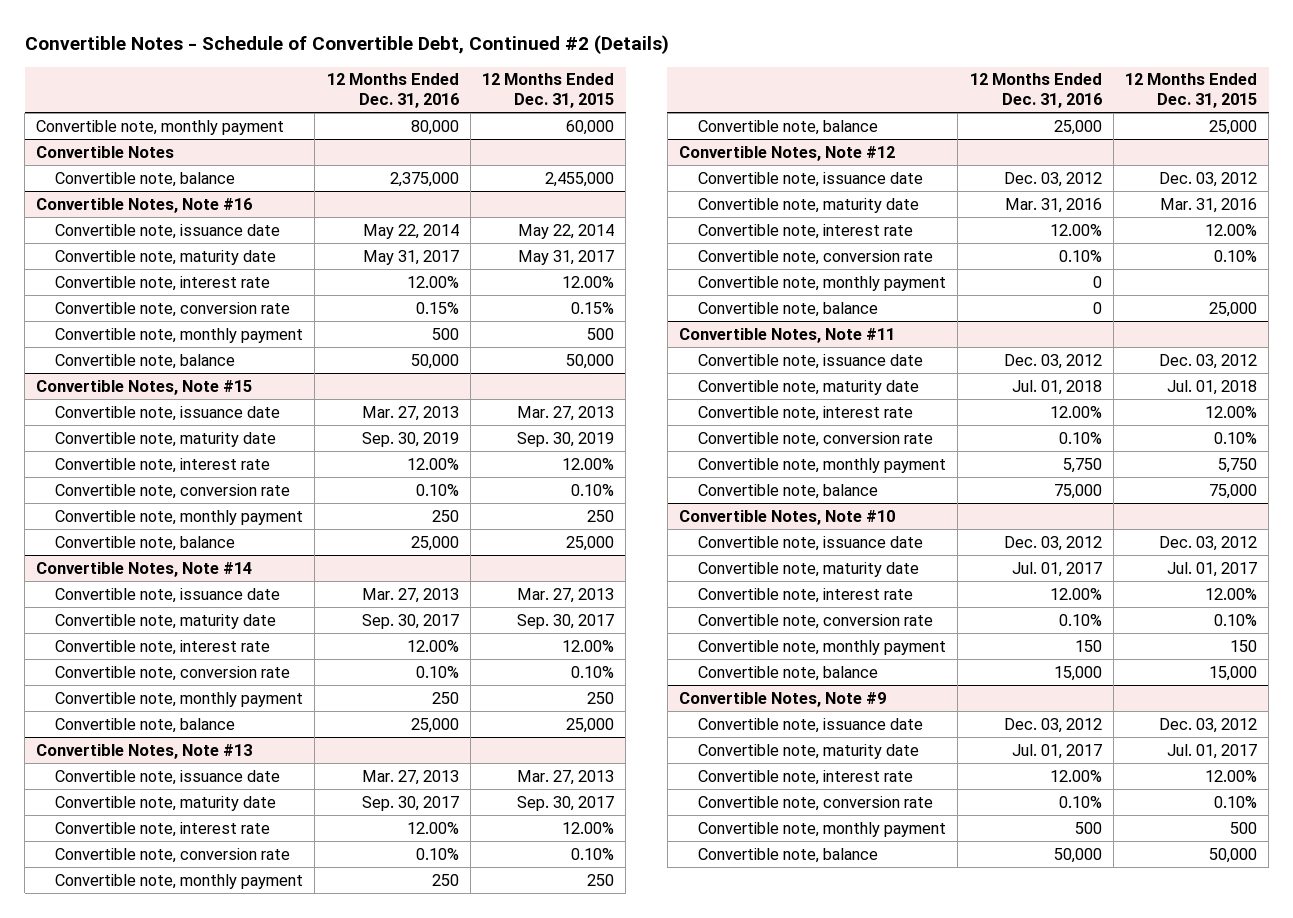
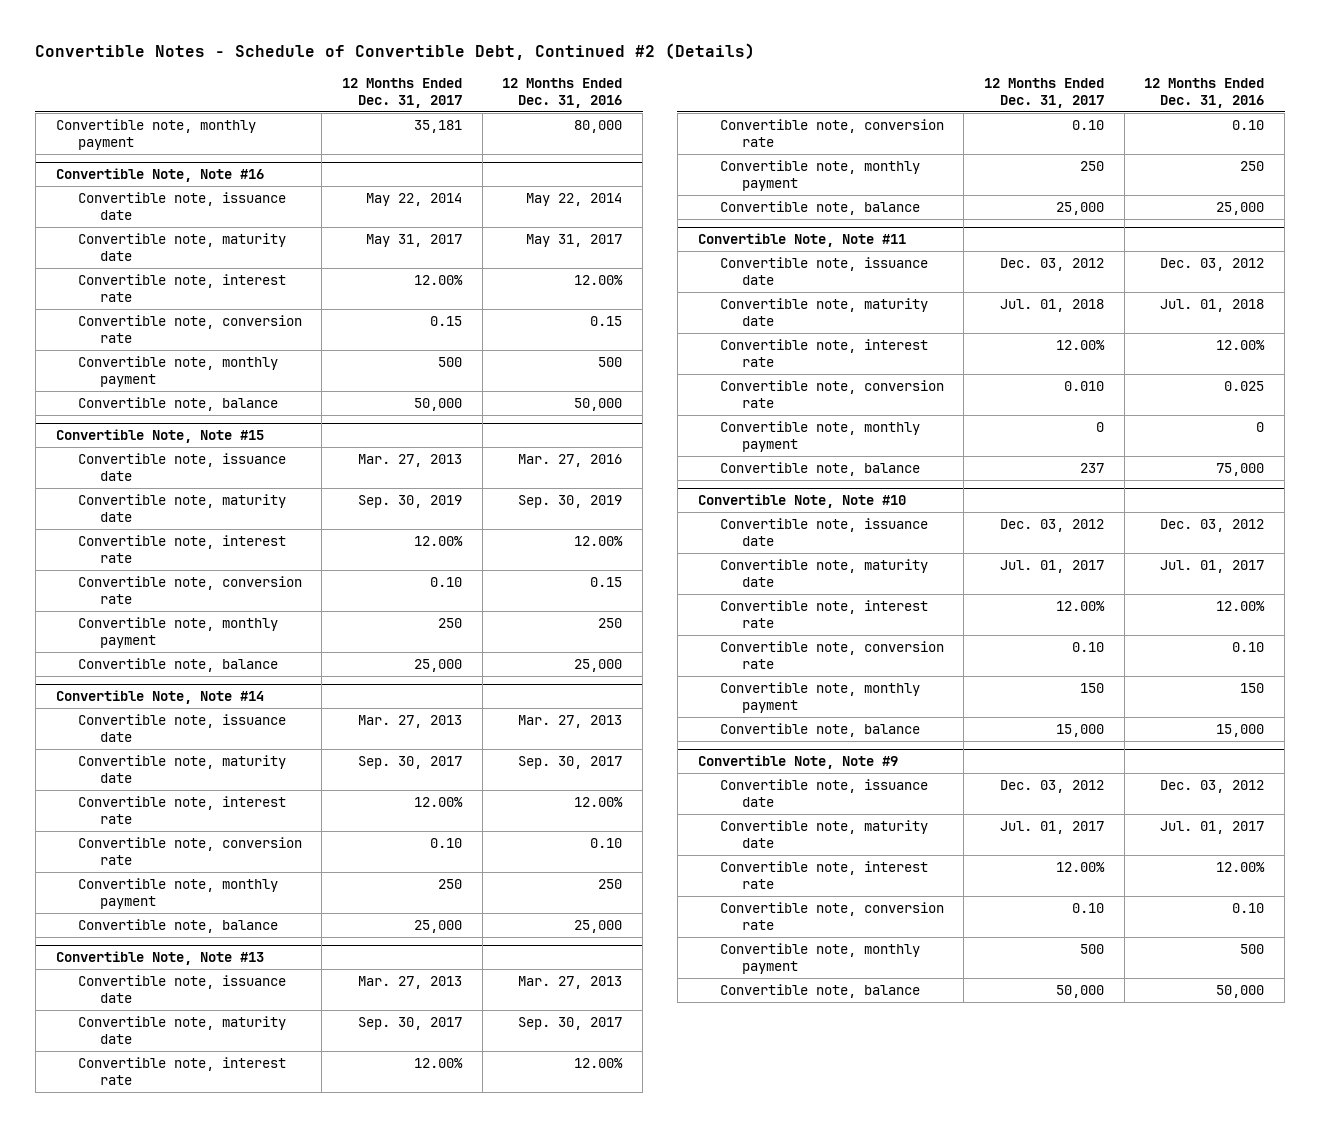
- | 12 Months Ended Dec. 31, 2016 | 12 Months Ended Dec. 31, 2015
+ | 12 Months Ended Dec. 31, 2017 | 12 Months Ended Dec. 31, 2016
- Convertible Notes
- Convertible note, balance | 2,375,000 | 2,455,000
- Convertible Notes, Note #16
+ Convertible Note, Note #16
- Convertible note, conversion rate | 0.15% | 0.15%
+ Convertible note, conversion rate | 0.15 | 0.15
- Convertible Notes, Note #15
- Convertible note, issuance date | Mar. 27, 2013 | Mar. 27, 2013
+ Convertible Note, Note #15
+ Convertible note, issuance date | Mar. 27, 2013 | Mar. 27, 2016
- Convertible note, conversion rate | 0.10% | 0.10%
+ Convertible note, conversion rate | 0.10 | 0.15
- Convertible Notes, Note #14
+ Convertible Note, Note #14
- Convertible note, conversion rate | 0.10% | 0.10%
+ Convertible note, conversion rate | 0.10 | 0.10
- Convertible Notes, Note #13
+ Convertible Note, Note #13
- Convertible note, conversion rate | 0.10% | 0.10%
+ Convertible note, conversion rate | 0.10 | 0.10
- Convertible Notes, Note #12
- Convertible note, issuance date | Dec. 03, 2012 | Dec. 03, 2012
- Convertible note, maturity date | Mar. 31, 2016 | Mar. 31, 2016
- Convertible note, interest rate | 12.00% | 12.00%
- Convertible note, conversion rate | 0.10% | 0.10%
- Convertible note, monthly payment | 0 |
- Convertible note, balance | 0 | 25,000
- Convertible Notes, Note #11
+ Convertible Note, Note #11
- Convertible note, conversion rate | 0.10% | 0.10%
- Convertible note, monthly payment | 5,750 | 5,750
+ Convertible note, conversion rate | 0.010 | 0.025
+ Convertible note, monthly payment | 0 | 0
- Convertible Notes, Note #10
+ Convertible Note, Note #10
- Convertible note, conversion rate | 0.10% | 0.10%
+ Convertible note, conversion rate | 0.10 | 0.10
- Convertible Notes, Note #9
+ Convertible Note, Note #9
- Convertible note, conversion rate | 0.10% | 0.10%
+ Convertible note, conversion rate | 0.10 | 0.10

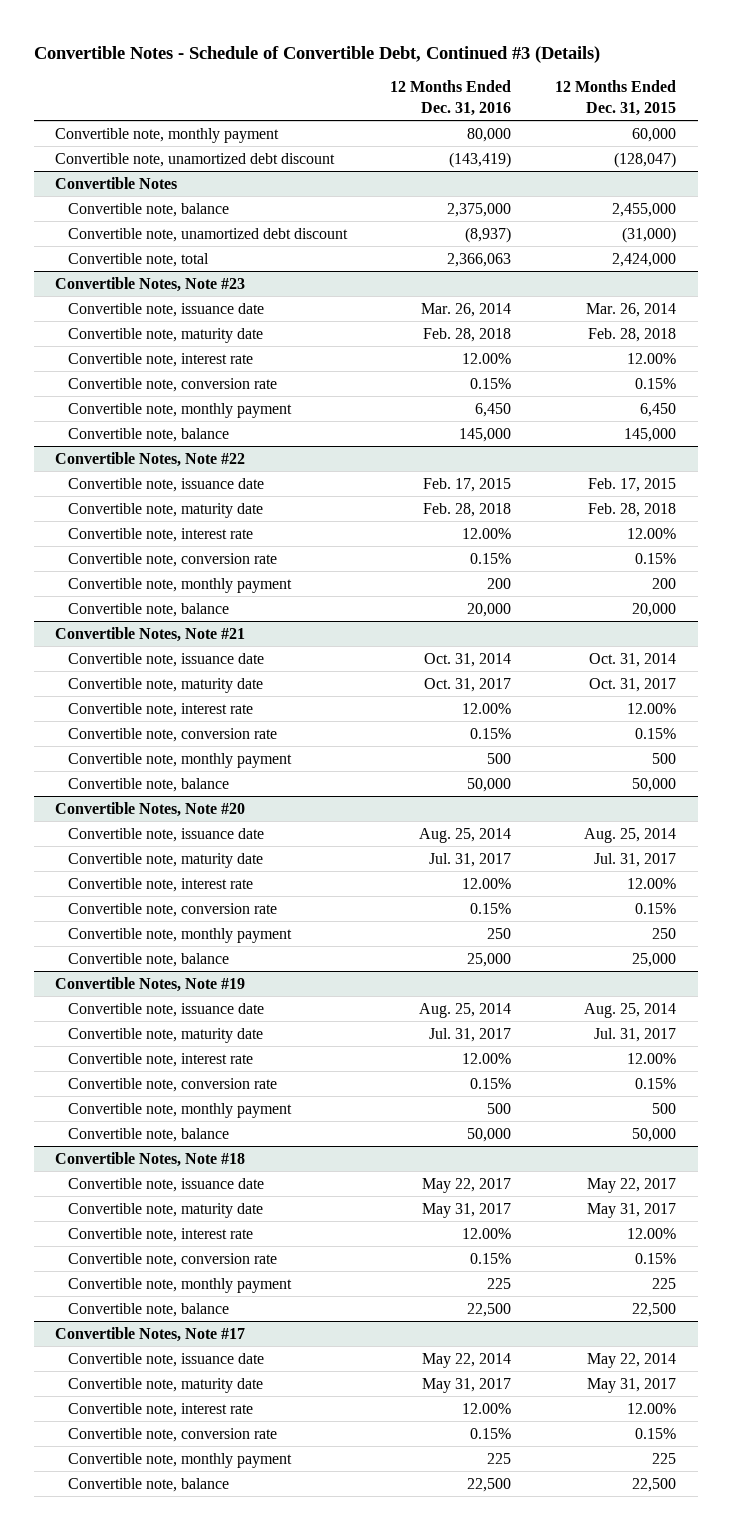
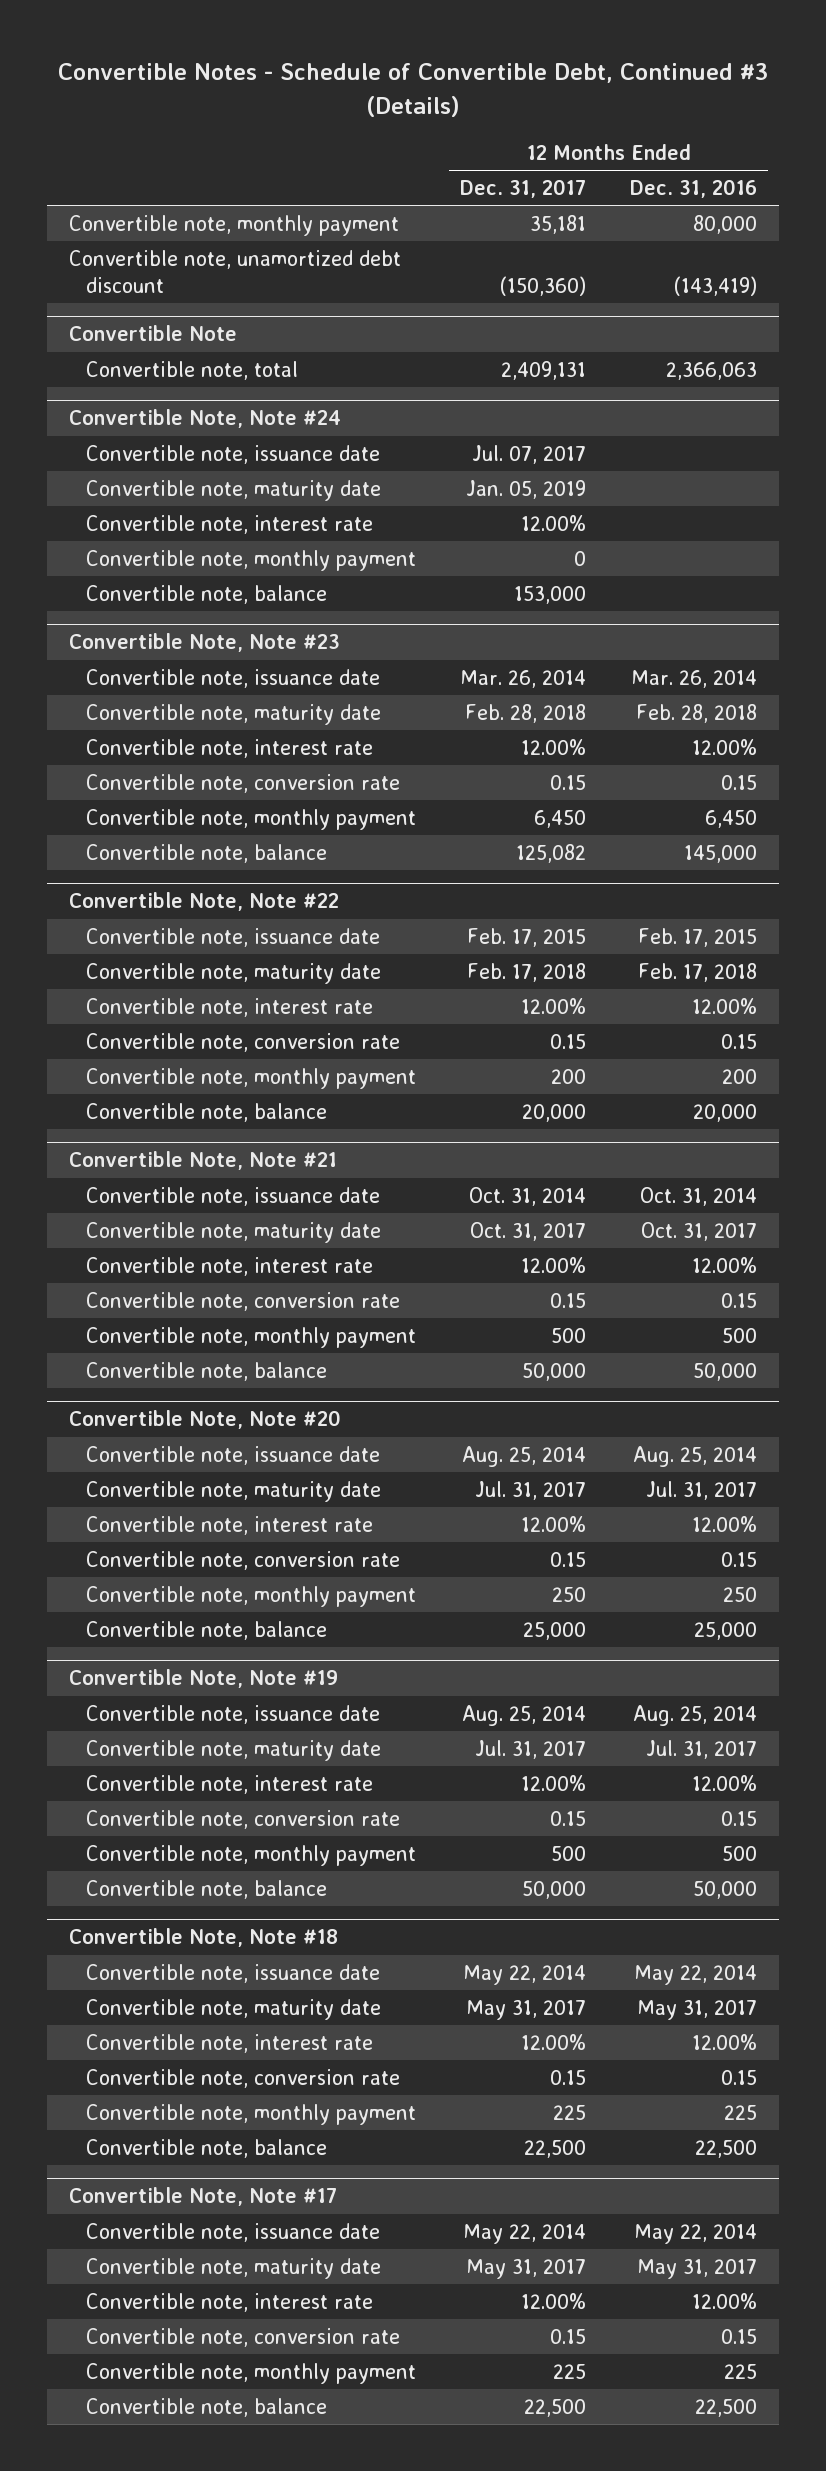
- | 12 Months Ended Dec. 31, 2016 | 12 Months Ended Dec. 31, 2015
+ | 12 Months Ended Dec. 31, 2017 | 12 Months Ended Dec. 31, 2016
- Convertible Notes
- Convertible note, balance | 2,375,000 | 2,455,000
- Convertible note, unamortized debt discount | (8,937) | (31,000)
+ Convertible Note
- Convertible Notes, Note #23
+ Convertible Note, Note #24
+ Convertible note, issuance date | Jul. 07, 2017 |
+ Convertible note, maturity date | Jan. 05, 2019 |
+ Convertible note, interest rate | 12.00% |
+ Convertible note, monthly payment | 0 |
+ Convertible note, balance | 153,000 |
+ Convertible Note, Note #23
- Convertible note, conversion rate | 0.15% | 0.15%
+ Convertible note, conversion rate | 0.15 | 0.15
- Convertible Notes, Note #22
+ Convertible Note, Note #22
- Convertible note, maturity date | Feb. 28, 2018 | Feb. 28, 2018
+ Convertible note, maturity date | Feb. 17, 2018 | Feb. 17, 2018
- Convertible note, conversion rate | 0.15% | 0.15%
+ Convertible note, conversion rate | 0.15 | 0.15
- Convertible Notes, Note #21
+ Convertible Note, Note #21
- Convertible note, conversion rate | 0.15% | 0.15%
+ Convertible note, conversion rate | 0.15 | 0.15
- Convertible Notes, Note #20
+ Convertible Note, Note #20
- Convertible note, conversion rate | 0.15% | 0.15%
+ Convertible note, conversion rate | 0.15 | 0.15
- Convertible Notes, Note #19
+ Convertible Note, Note #19
- Convertible note, conversion rate | 0.15% | 0.15%
+ Convertible note, conversion rate | 0.15 | 0.15
- Convertible Notes, Note #18
- Convertible note, issuance date | May 22, 2017 | May 22, 2017
+ Convertible Note, Note #18
+ Convertible note, issuance date | May 22, 2014 | May 22, 2014
- Convertible note, conversion rate | 0.15% | 0.15%
+ Convertible note, conversion rate | 0.15 | 0.15
- Convertible Notes, Note #17
+ Convertible Note, Note #17
- Convertible note, conversion rate | 0.15% | 0.15%
+ Convertible note, conversion rate | 0.15 | 0.15

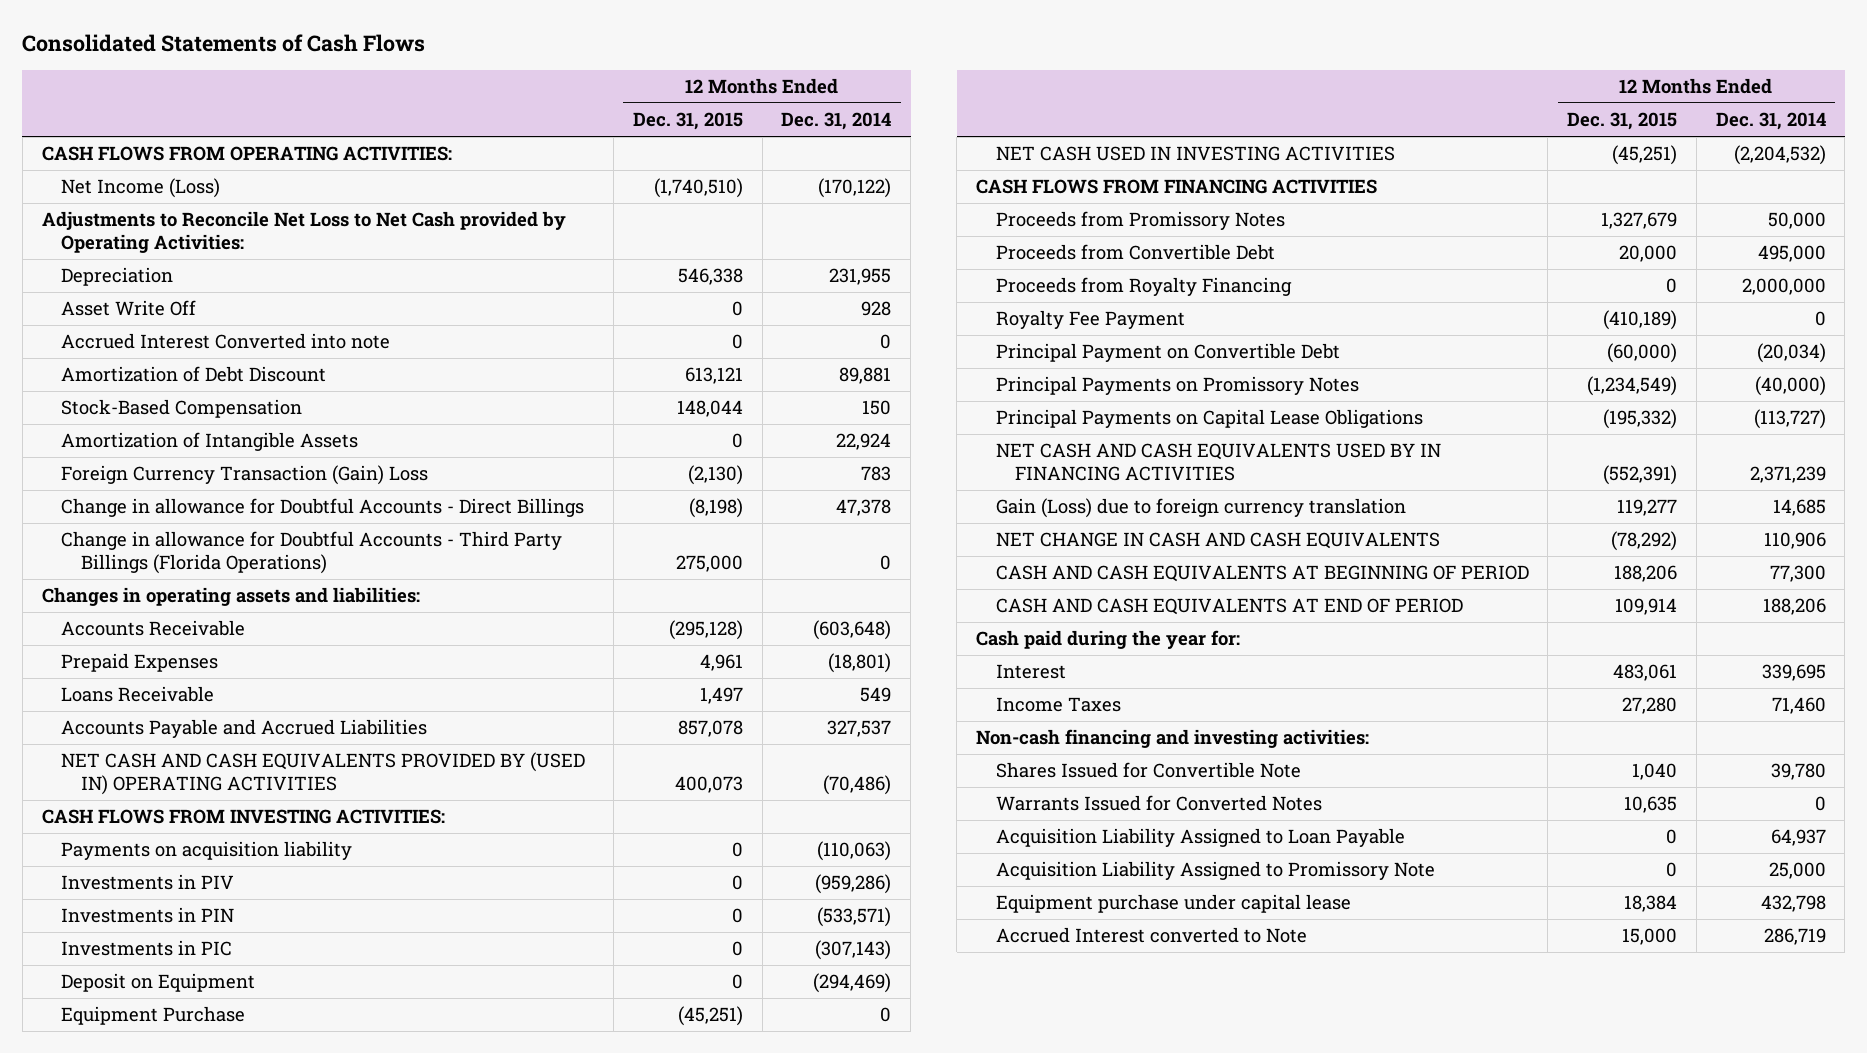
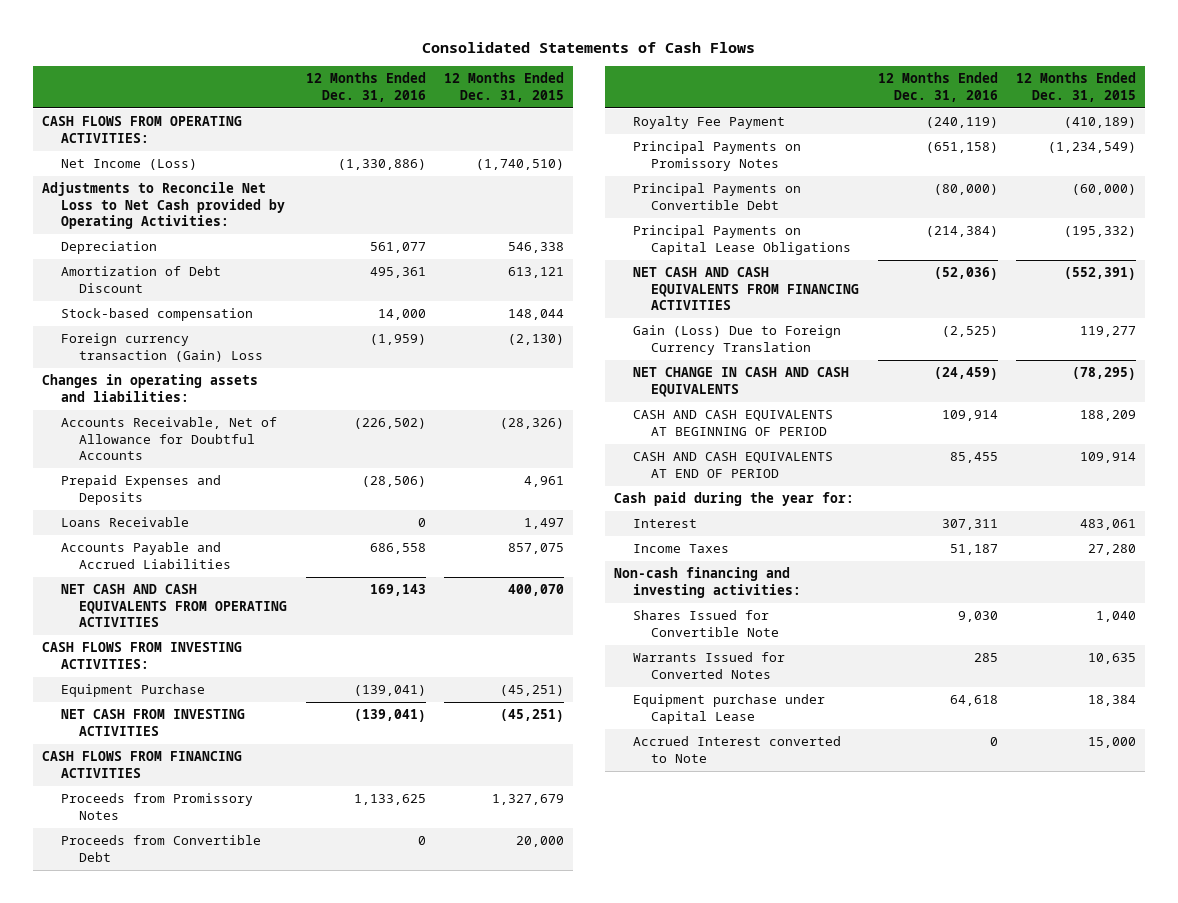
- | 12 Months Ended Dec. 31, 2015 | 12 Months Ended Dec. 31, 2014
+ | 12 Months Ended Dec. 31, 2016 | 12 Months Ended Dec. 31, 2015
- Asset Write Off | 0 | 928
- Accrued Interest Converted into note | 0 | 0
- Stock-Based Compensation | 148,044 | 150
- Amortization of Intangible Assets | 0 | 22,924
- Foreign Currency Transaction (Gain) Loss | (2,130) | 783
- Change in allowance for Doubtful Accounts - Direct Billings | (8,198) | 47,378
- Change in allowance for Doubtful Accounts - Third Party Billings (Florida Operations) | 275,000 | 0
+ Stock-based compensation | 14,000 | 148,044
+ Foreign currency transaction (Gain) Loss | (1,959) | (2,130)
- Accounts Receivable | (295,128) | (603,648)
- Prepaid Expenses | 4,961 | (18,801)
+ Accounts Receivable, Net of Allowance for Doubtful Accounts | (226,502) | (28,326)
+ Prepaid Expenses and Deposits | (28,506) | 4,961
- Accounts Payable and Accrued Liabilities | 857,078 | 327,537
- NET CASH AND CASH EQUIVALENTS PROVIDED BY (USED IN) OPERATING ACTIVITIES | 400,073 | (70,486)
+ Accounts Payable and Accrued Liabilities | 686,558 | 857,075
+ NET CASH AND CASH EQUIVALENTS FROM OPERATING ACTIVITIES | 169,143 | 400,070
- Payments on acquisition liability | 0 | (110,063)
- Investments in PIV | 0 | (959,286)
- Investments in PIN | 0 | (533,571)
- Investments in PIC | 0 | (307,143)
- Deposit on Equipment | 0 | (294,469)
- NET CASH USED IN INVESTING ACTIVITIES | (45,251) | (2,204,532)
+ NET CASH FROM INVESTING ACTIVITIES | (139,041) | (45,251)
- Proceeds from Royalty Financing | 0 | 2,000,000
- Principal Payment on Convertible Debt | (60,000) | (20,034)
+ Principal Payments on Convertible Debt | (80,000) | (60,000)
- NET CASH AND CASH EQUIVALENTS USED BY IN FINANCING ACTIVITIES | (552,391) | 2,371,239
- Gain (Loss) due to foreign currency translation | 119,277 | 14,685
- NET CHANGE IN CASH AND CASH EQUIVALENTS | (78,292) | 110,906
- CASH AND CASH EQUIVALENTS AT BEGINNING OF PERIOD | 188,206 | 77,300
+ NET CASH AND CASH EQUIVALENTS FROM FINANCING ACTIVITIES | (52,036) | (552,391)
+ Gain (Loss) Due to Foreign Currency Translation | (2,525) | 119,277
+ NET CHANGE IN CASH AND CASH EQUIVALENTS | (24,459) | (78,295)
+ CASH AND CASH EQUIVALENTS AT BEGINNING OF PERIOD | 109,914 | 188,209
- Acquisition Liability Assigned to Loan Payable | 0 | 64,937
- Acquisition Liability Assigned to Promissory Note | 0 | 25,000
- Equipment purchase under capital lease | 18,384 | 432,798
+ Equipment purchase under Capital Lease | 64,618 | 18,384

